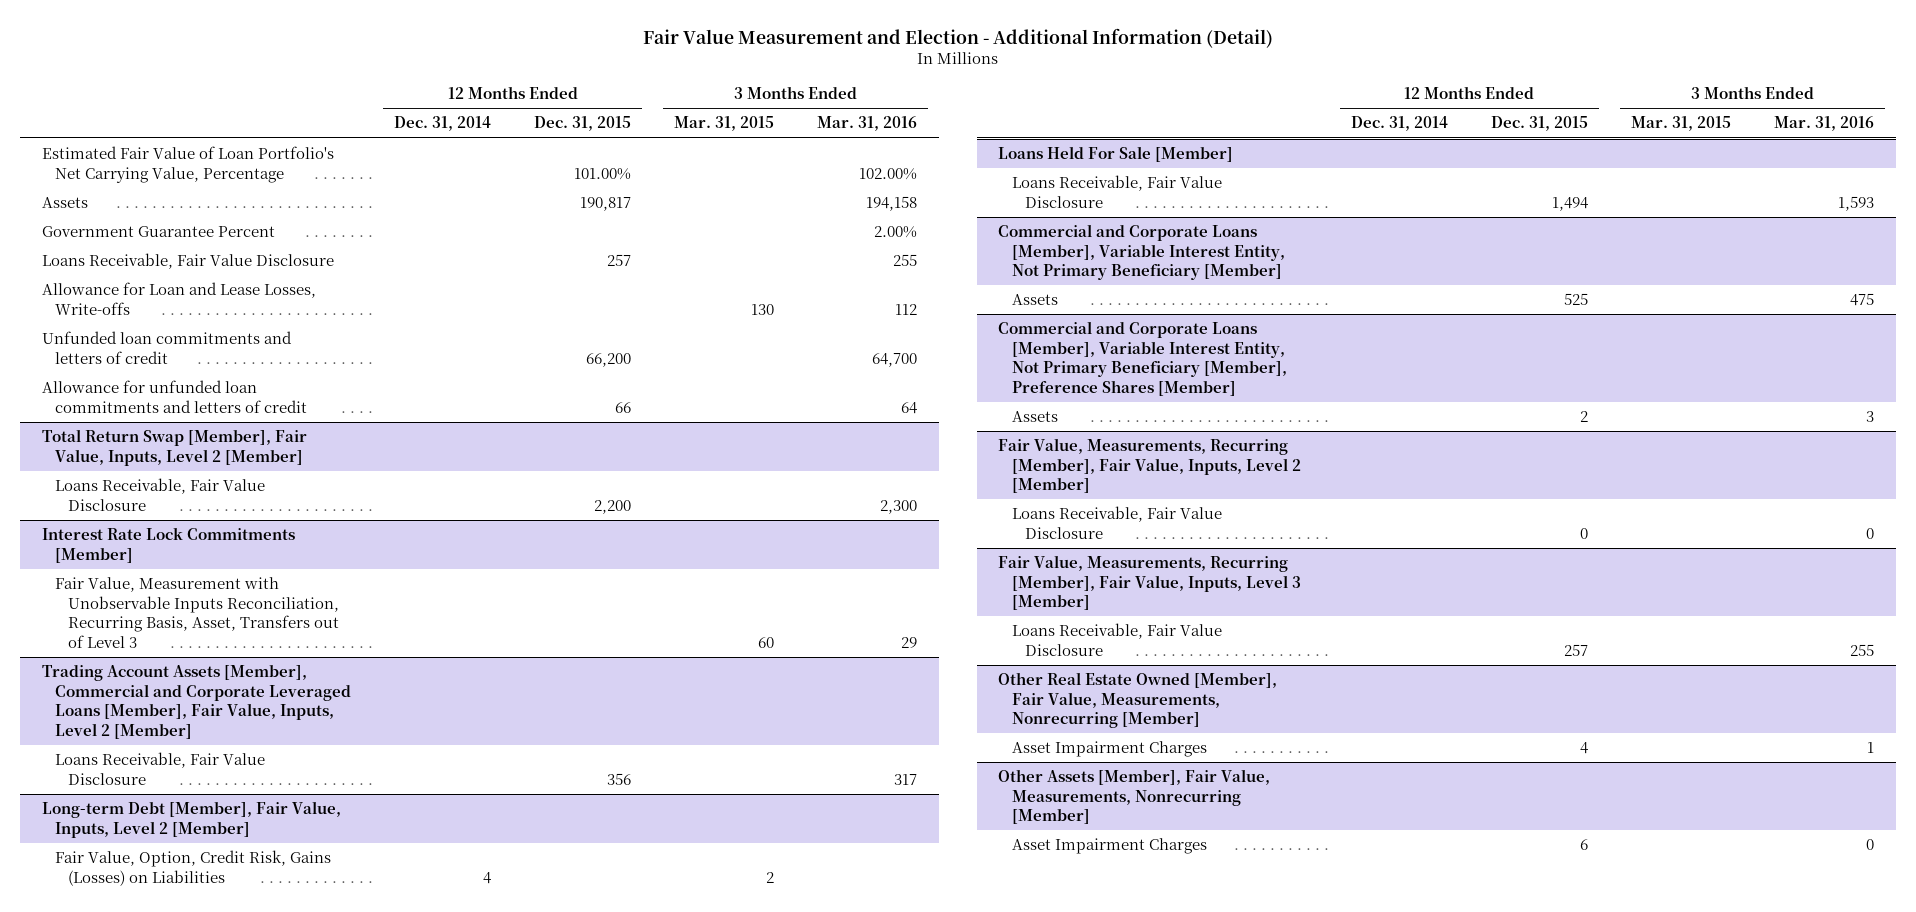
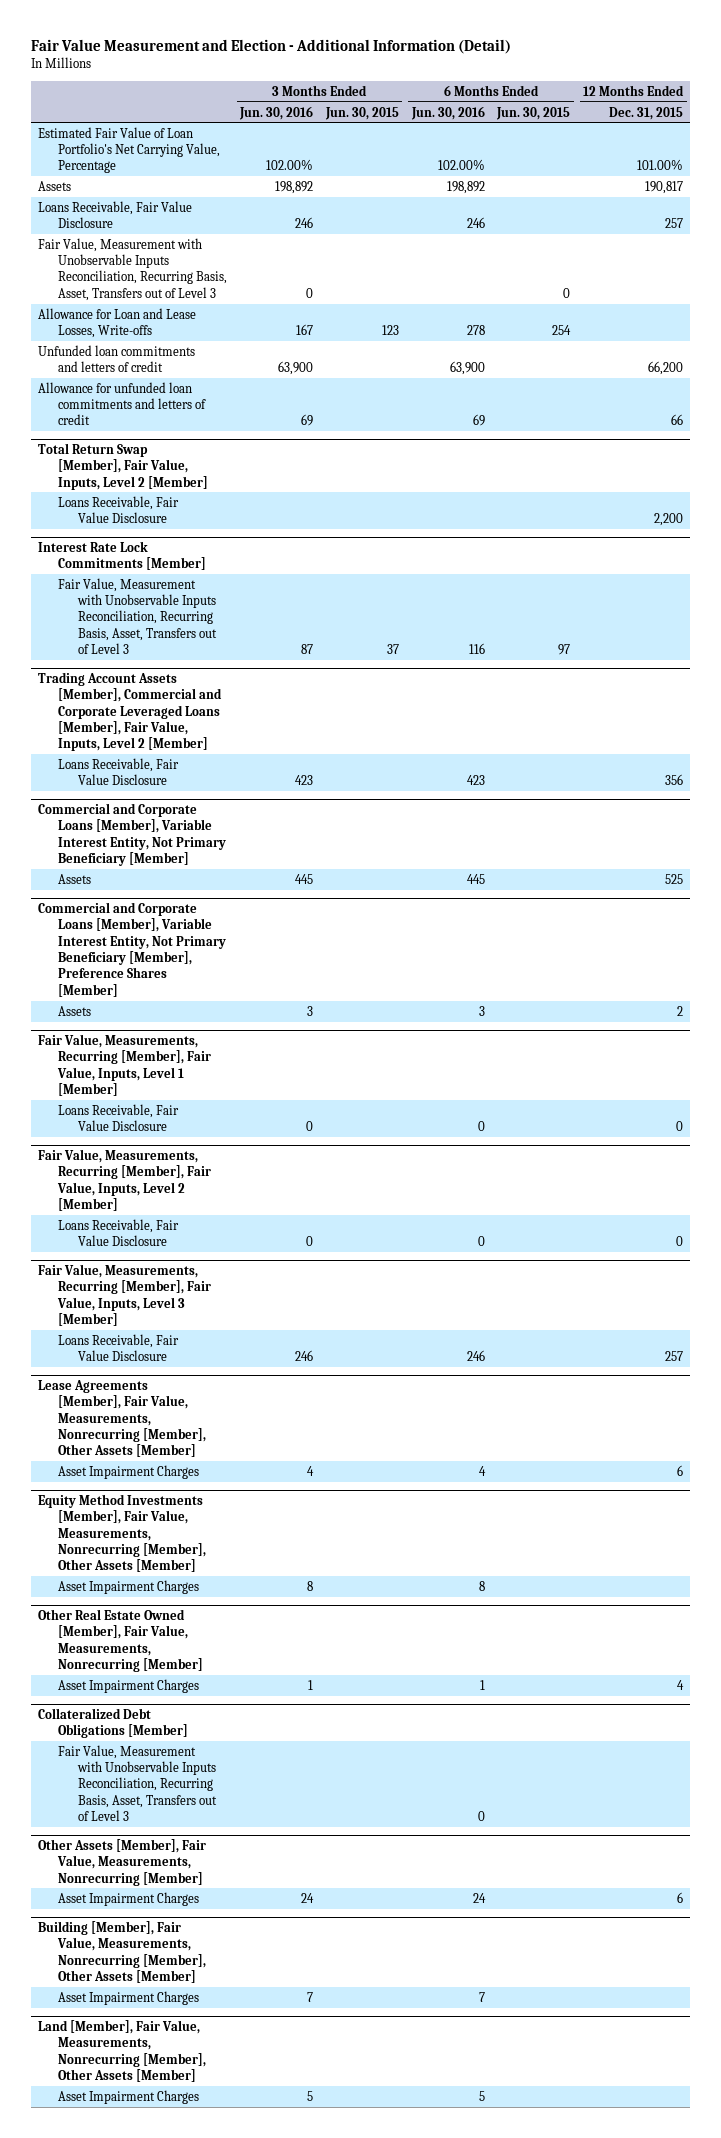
- | 12 Months Ended Dec. 31, 2014 | 12 Months Ended Dec. 31, 2015 | 3 Months Ended Mar. 31, 2015 | 3 Months Ended Mar. 31, 2016
+ | 3 Months Ended Jun. 30, 2016 | 3 Months Ended Jun. 30, 2015 | 6 Months Ended Jun. 30, 2016 | 6 Months Ended Jun. 30, 2015 | 12 Months Ended Dec. 31, 2015
- Government Guarantee Percent | | | | 2.00%
+ Fair Value, Measurement with Unobservable Inputs Reconciliation, Recurring Basis, Asset, Transfers out of Level 3 | 0 | | | 0 |
- Long-term Debt [Member], Fair Value, Inputs, Level 2 [Member]
- Fair Value, Option, Credit Risk, Gains (Losses) on Liabilities | 4 | | 2 |
- Loans Held For Sale [Member]
- Loans Receivable, Fair Value Disclosure | | 1,494 | | 1,593
+ Fair Value, Measurements, Recurring [Member], Fair Value, Inputs, Level 1 [Member]
+ Loans Receivable, Fair Value Disclosure | 0 | | 0 | | 0
+ Lease Agreements [Member], Fair Value, Measurements, Nonrecurring [Member], Other Assets [Member]
+ Asset Impairment Charges | 4 | | 4 | | 6
+ Equity Method Investments [Member], Fair Value, Measurements, Nonrecurring [Member], Other Assets [Member]
+ Asset Impairment Charges | 8 | | 8 | |
+ Collateralized Debt Obligations [Member]
+ Fair Value, Measurement with Unobservable Inputs Reconciliation, Recurring Basis, Asset, Transfers out of Level 3 | | | 0 | |
+ Building [Member], Fair Value, Measurements, Nonrecurring [Member], Other Assets [Member]
+ Asset Impairment Charges | 7 | | 7 | |
+ Land [Member], Fair Value, Measurements, Nonrecurring [Member], Other Assets [Member]
+ Asset Impairment Charges | 5 | | 5 | |

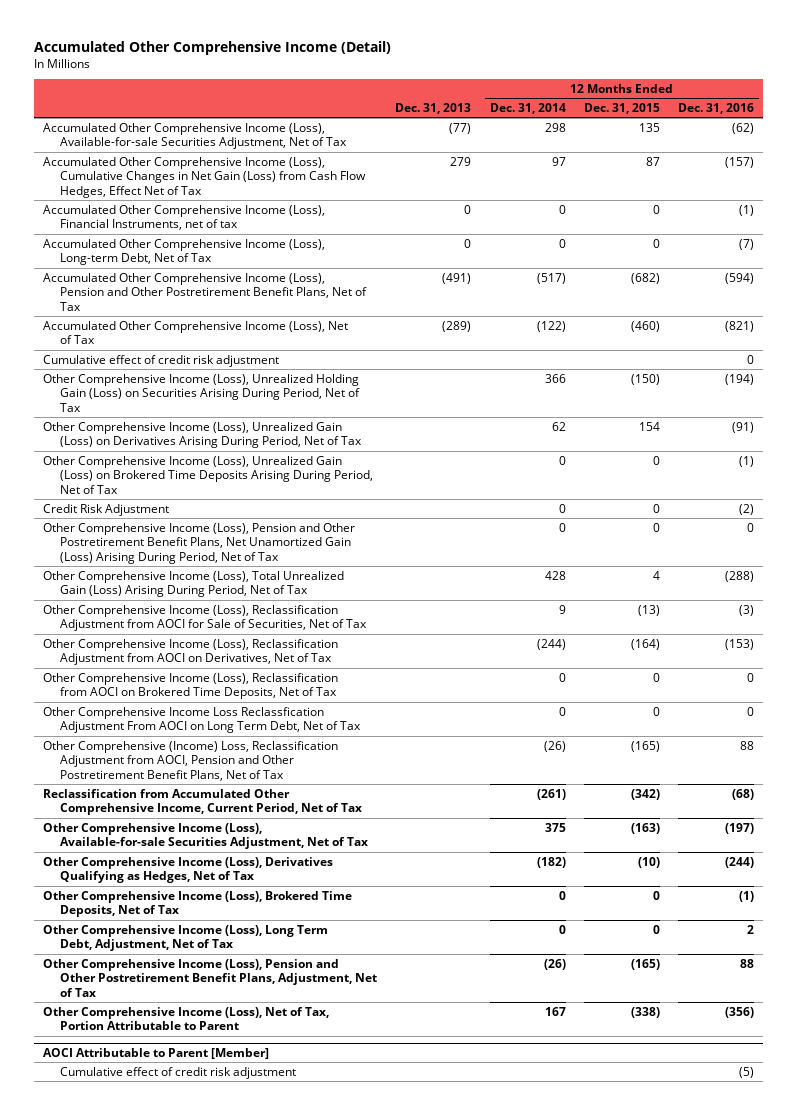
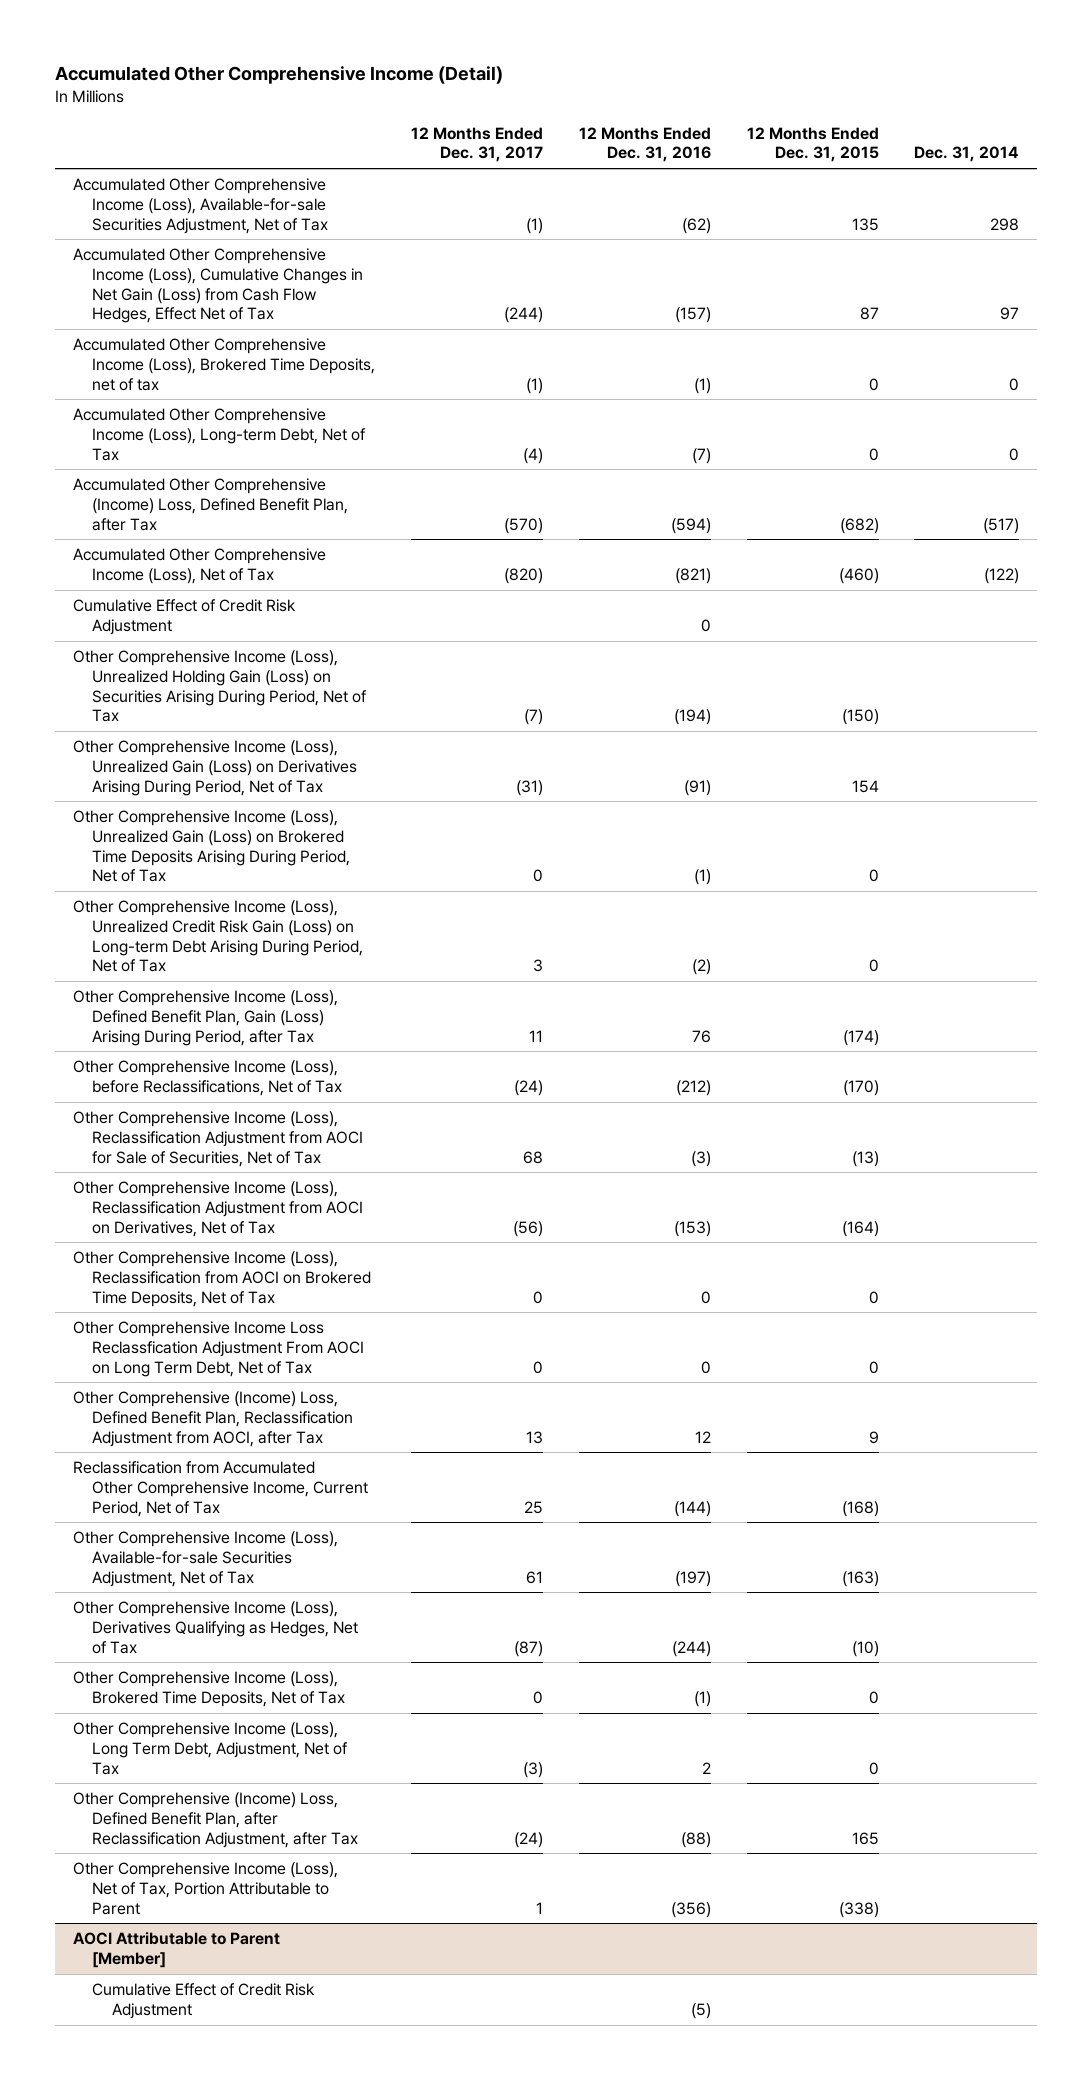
- | Dec. 31, 2013 | 12 Months Ended Dec. 31, 2014 | 12 Months Ended Dec. 31, 2015 | 12 Months Ended Dec. 31, 2016
+ | 12 Months Ended Dec. 31, 2017 | 12 Months Ended Dec. 31, 2016 | 12 Months Ended Dec. 31, 2015 | Dec. 31, 2014
- Accumulated Other Comprehensive Income (Loss), Financial Instruments, net of tax | 0 | 0 | 0 | (1)
+ Accumulated Other Comprehensive Income (Loss), Brokered Time Deposits, net of tax | (1) | (1) | 0 | 0
- Accumulated Other Comprehensive Income (Loss), Pension and Other Postretirement Benefit Plans, Net of Tax | (491) | (517) | (682) | (594)
+ Accumulated Other Comprehensive (Income) Loss, Defined Benefit Plan, after Tax | (570) | (594) | (682) | (517)
- Cumulative effect of credit risk adjustment | | | | 0
+ Cumulative Effect of Credit Risk Adjustment | | 0 | |
- Credit Risk Adjustment | | 0 | 0 | (2)
- Other Comprehensive Income (Loss), Pension and Other Postretirement Benefit Plans, Net Unamortized Gain (Loss) Arising During Period, Net of Tax | | 0 | 0 | 0
- Other Comprehensive Income (Loss), Total Unrealized Gain (Loss) Arising During Period, Net of Tax | | 428 | 4 | (288)
+ Other Comprehensive Income (Loss), Unrealized Credit Risk Gain (Loss) on Long-term Debt Arising During Period, Net of Tax | 3 | (2) | 0 |
+ Other Comprehensive Income (Loss), Defined Benefit Plan, Gain (Loss) Arising During Period, after Tax | 11 | 76 | (174) |
+ Other Comprehensive Income (Loss), before Reclassifications, Net of Tax | (24) | (212) | (170) |
- Other Comprehensive (Income) Loss, Reclassification Adjustment from AOCI, Pension and Other Postretirement Benefit Plans, Net of Tax | | (26) | (165) | 88
- Reclassification from Accumulated Other Comprehensive Income, Current Period, Net of Tax | | (261) | (342) | (68)
+ Other Comprehensive (Income) Loss, Defined Benefit Plan, Reclassification Adjustment from AOCI, after Tax | 13 | 12 | 9 |
+ Reclassification from Accumulated Other Comprehensive Income, Current Period, Net of Tax | 25 | (144) | (168) |
- Other Comprehensive Income (Loss), Pension and Other Postretirement Benefit Plans, Adjustment, Net of Tax | | (26) | (165) | 88
+ Other Comprehensive (Income) Loss, Defined Benefit Plan, after Reclassification Adjustment, after Tax | (24) | (88) | 165 |
@ AOCI Attributable to Parent [Member]
- Cumulative effect of credit risk adjustment | | | | (5)
+ Cumulative Effect of Credit Risk Adjustment | | (5) | |

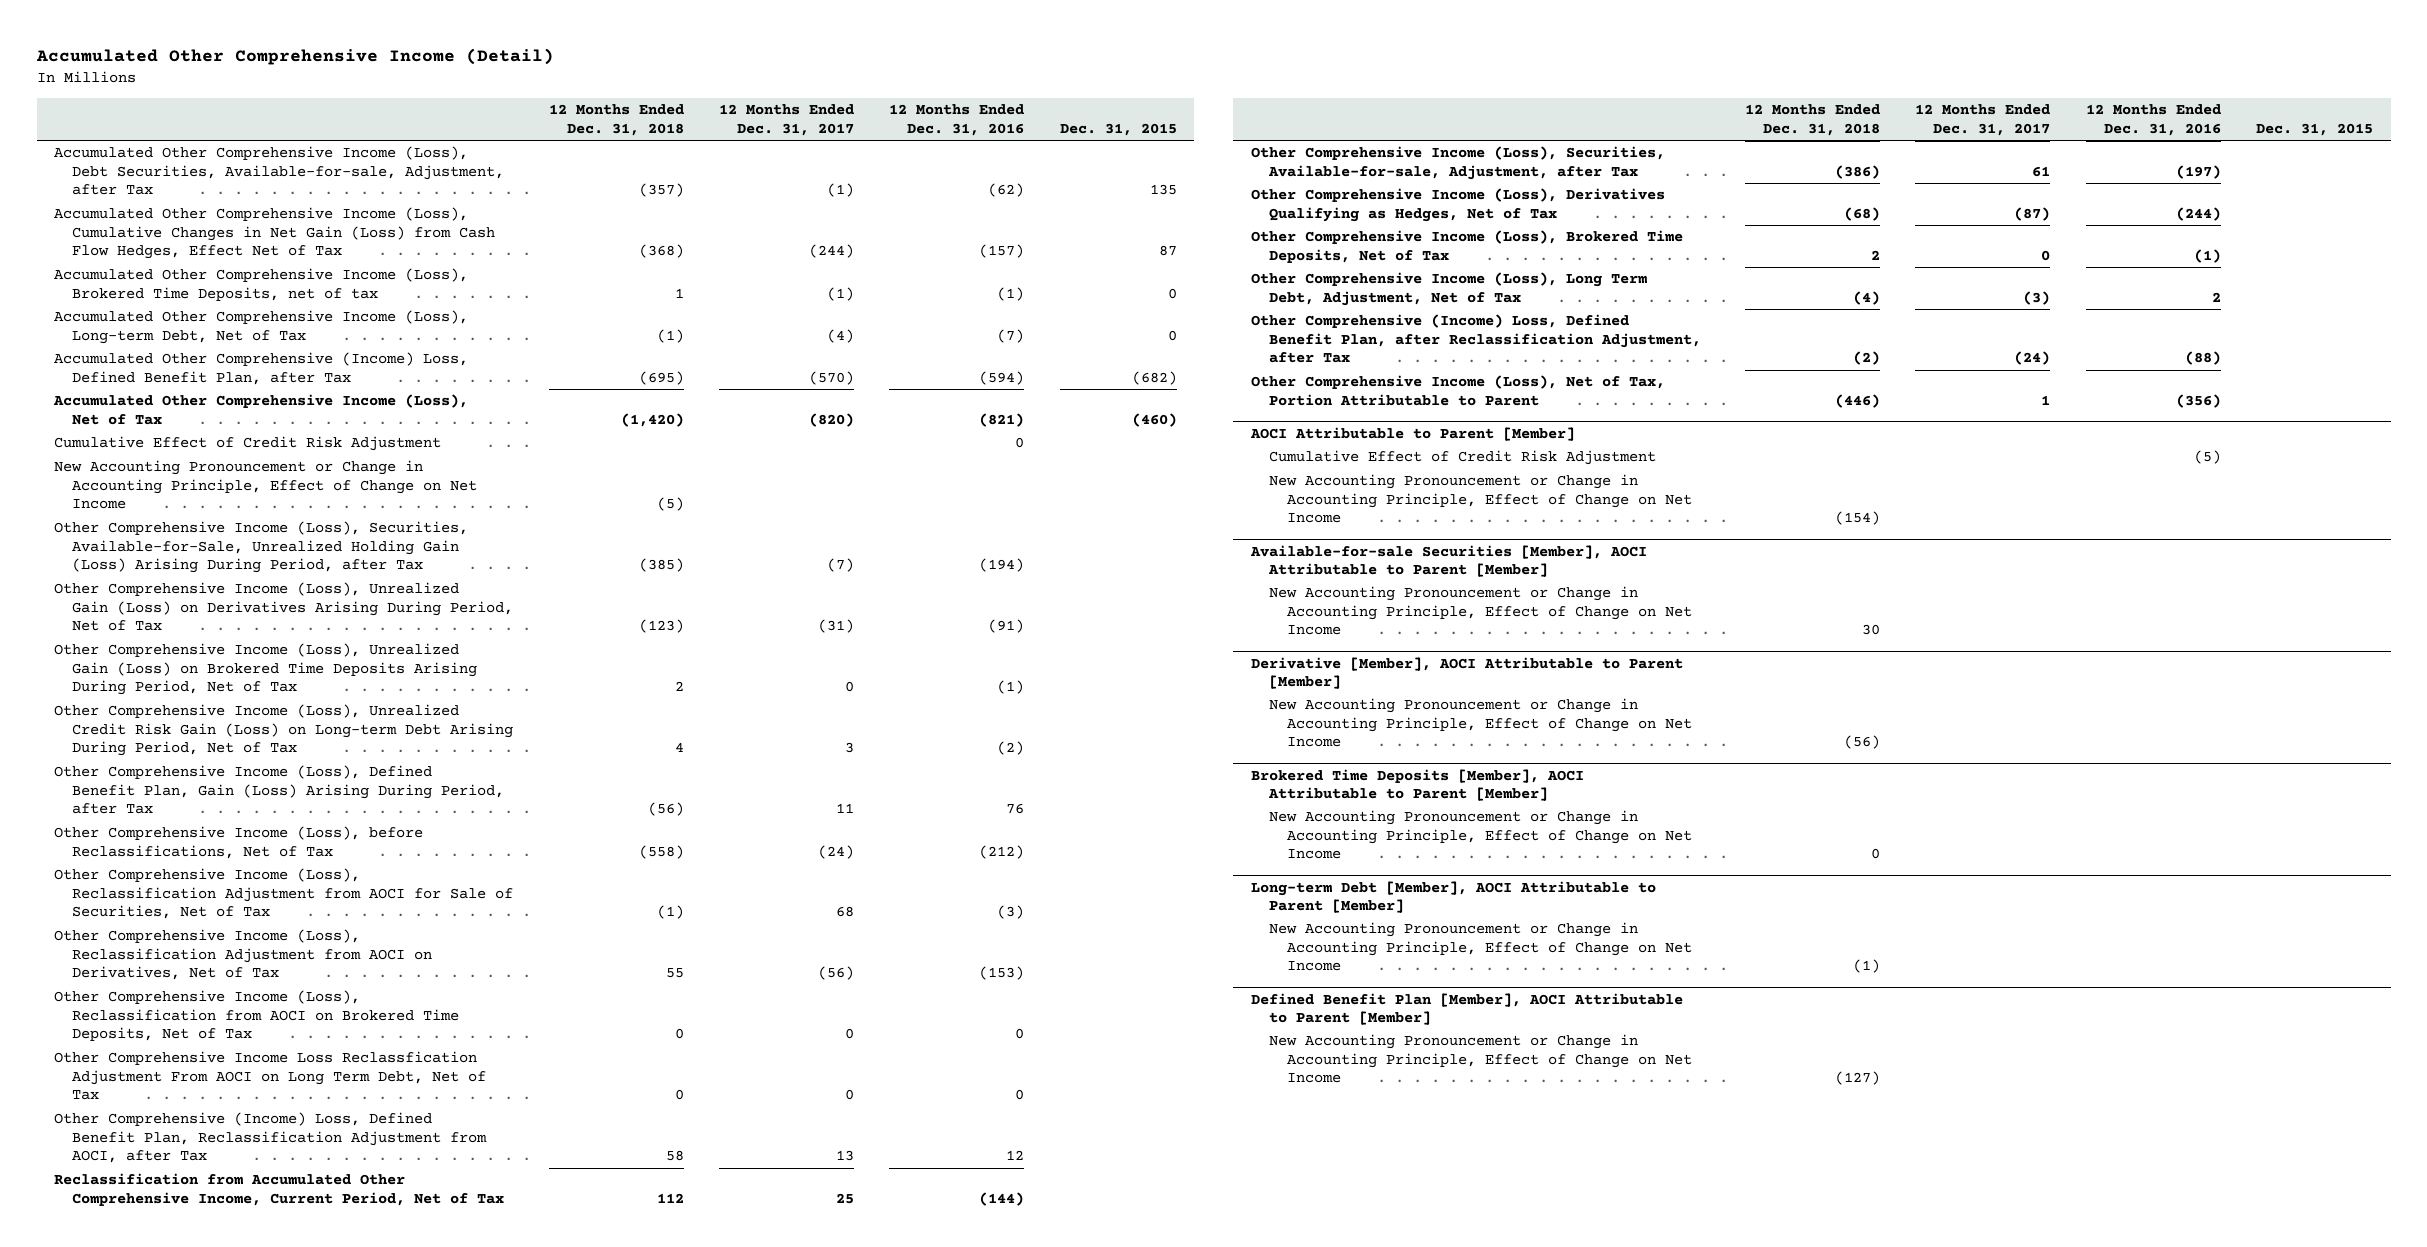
- | 12 Months Ended Dec. 31, 2017 | 12 Months Ended Dec. 31, 2016 | 12 Months Ended Dec. 31, 2015 | Dec. 31, 2014
+ | 12 Months Ended Dec. 31, 2018 | 12 Months Ended Dec. 31, 2017 | 12 Months Ended Dec. 31, 2016 | Dec. 31, 2015
- Accumulated Other Comprehensive Income (Loss), Available-for-sale Securities Adjustment, Net of Tax | (1) | (62) | 135 | 298
+ Accumulated Other Comprehensive Income (Loss), Debt Securities, Available-for-sale, Adjustment, after Tax | (357) | (1) | (62) | 135
- Other Comprehensive Income (Loss), Unrealized Holding Gain (Loss) on Securities Arising During Period, Net of Tax | (7) | (194) | (150) |
+ New Accounting Pronouncement or Change in Accounting Principle, Effect of Change on Net Income | (5) | | |
+ Other Comprehensive Income (Loss), Securities, Available-for-Sale, Unrealized Holding Gain (Loss) Arising During Period, after Tax | (385) | (7) | (194) |
- Other Comprehensive Income (Loss), Available-for-sale Securities Adjustment, Net of Tax | 61 | (197) | (163) |
+ Other Comprehensive Income (Loss), Securities, Available-for-sale, Adjustment, after Tax | (386) | 61 | (197) |
@ AOCI Attributable to Parent [Member]
+ New Accounting Pronouncement or Change in Accounting Principle, Effect of Change on Net Income | (154) | | |
+ Available-for-sale Securities [Member], AOCI Attributable to Parent [Member]
+ New Accounting Pronouncement or Change in Accounting Principle, Effect of Change on Net Income | 30 | | |
+ Derivative [Member], AOCI Attributable to Parent [Member]
+ New Accounting Pronouncement or Change in Accounting Principle, Effect of Change on Net Income | (56) | | |
+ Brokered Time Deposits [Member], AOCI Attributable to Parent [Member]
+ New Accounting Pronouncement or Change in Accounting Principle, Effect of Change on Net Income | 0 | | |
+ Long-term Debt [Member], AOCI Attributable to Parent [Member]
+ New Accounting Pronouncement or Change in Accounting Principle, Effect of Change on Net Income | (1) | | |
+ Defined Benefit Plan [Member], AOCI Attributable to Parent [Member]
+ New Accounting Pronouncement or Change in Accounting Principle, Effect of Change on Net Income | (127) | | |

